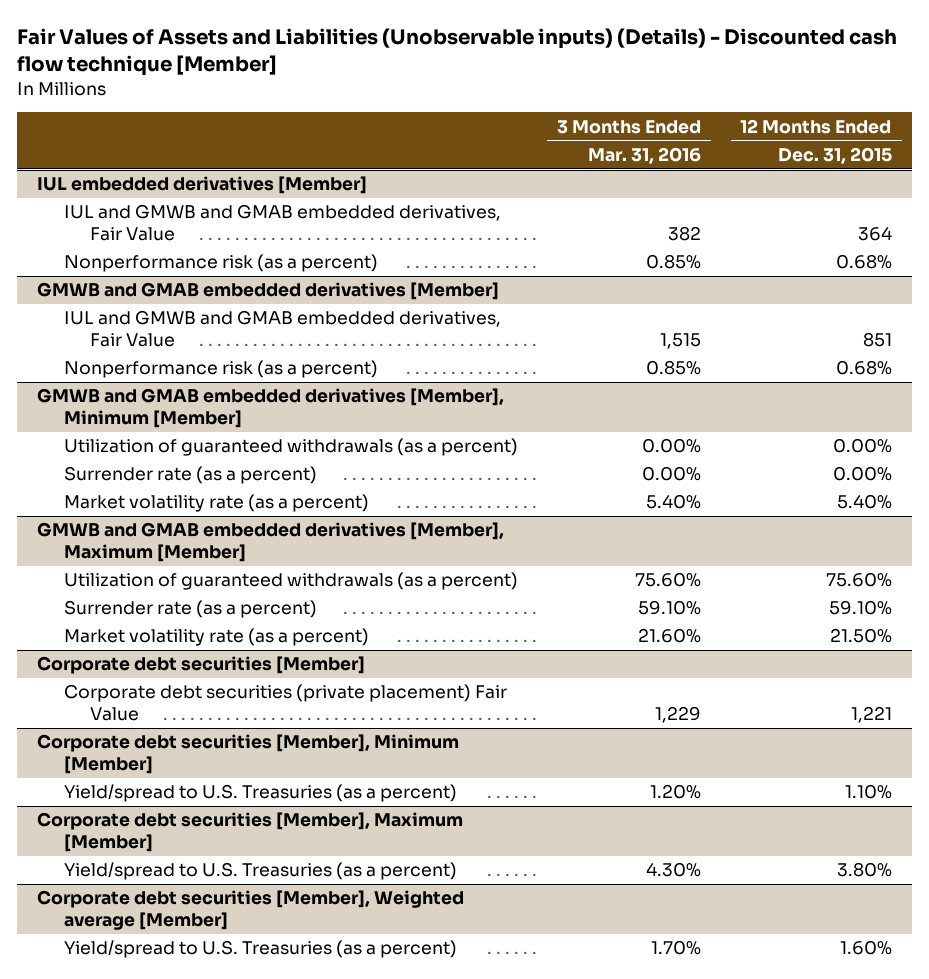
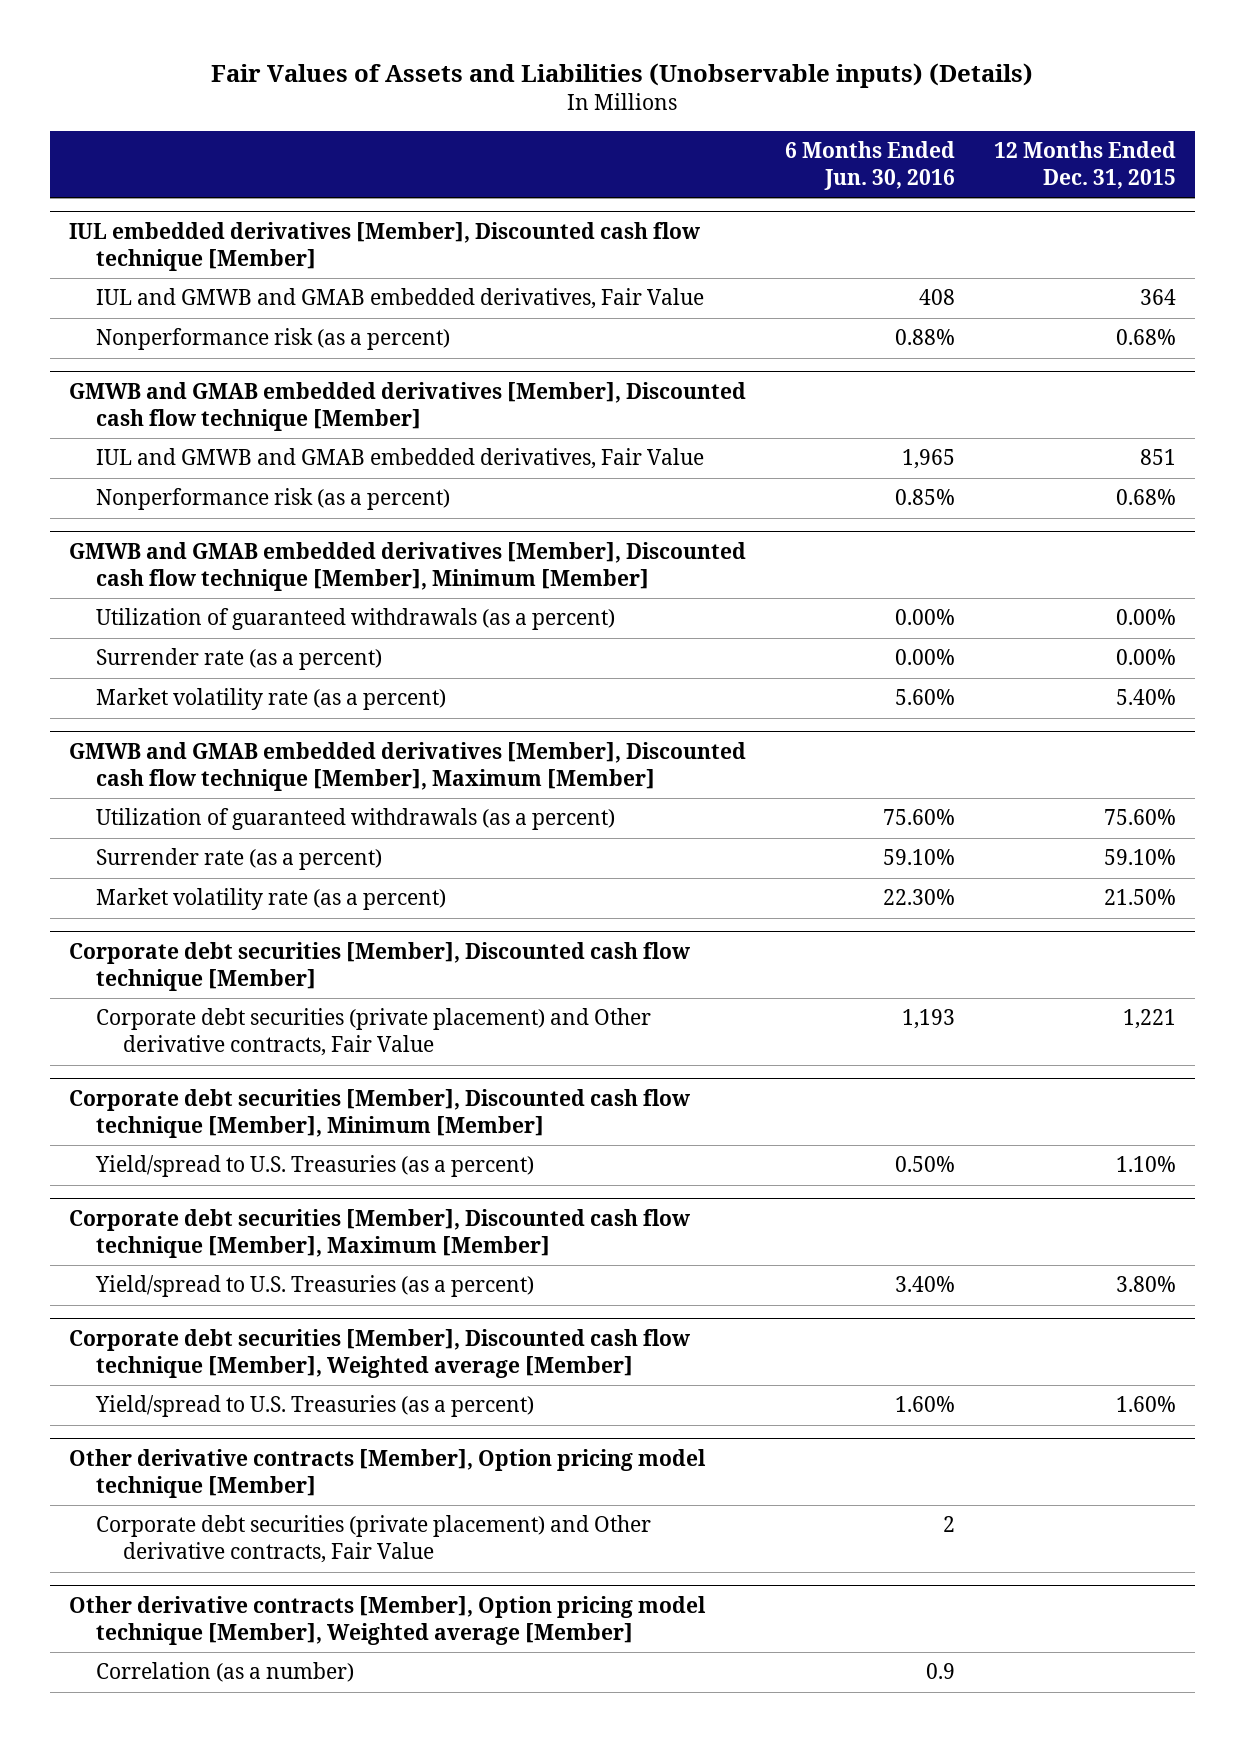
- Fair Values of Assets and Liabilities (Unobservable inputs) (Details) - Discounted cash flow technique [Member]
+ Fair Values of Assets and Liabilities (Unobservable inputs) (Details)
- | 3 Months Ended Mar. 31, 2016 | 12 Months Ended Dec. 31, 2015
+ | 6 Months Ended Jun. 30, 2016 | 12 Months Ended Dec. 31, 2015
- IUL embedded derivatives [Member]
+ IUL embedded derivatives [Member], Discounted cash flow technique [Member]
- GMWB and GMAB embedded derivatives [Member]
+ GMWB and GMAB embedded derivatives [Member], Discounted cash flow technique [Member]
- GMWB and GMAB embedded derivatives [Member], Minimum [Member]
+ GMWB and GMAB embedded derivatives [Member], Discounted cash flow technique [Member], Minimum [Member]
- GMWB and GMAB embedded derivatives [Member], Maximum [Member]
+ GMWB and GMAB embedded derivatives [Member], Discounted cash flow technique [Member], Maximum [Member]
- Corporate debt securities [Member]
- Corporate debt securities (private placement) Fair Value | 1,229 | 1,221
- Corporate debt securities [Member], Minimum [Member]
+ Corporate debt securities [Member], Discounted cash flow technique [Member]
+ Corporate debt securities (private placement) and Other derivative contracts, Fair Value | 1,193 | 1,221
+ Corporate debt securities [Member], Discounted cash flow technique [Member], Minimum [Member]
- Corporate debt securities [Member], Maximum [Member]
+ Corporate debt securities [Member], Discounted cash flow technique [Member], Maximum [Member]
- Corporate debt securities [Member], Weighted average [Member]
+ Corporate debt securities [Member], Discounted cash flow technique [Member], Weighted average [Member]
+ Other derivative contracts [Member], Option pricing model technique [Member]
+ Corporate debt securities (private placement) and Other derivative contracts, Fair Value | 2 |
+ Other derivative contracts [Member], Option pricing model technique [Member], Weighted average [Member]
+ Correlation (as a number) | 0.9 |

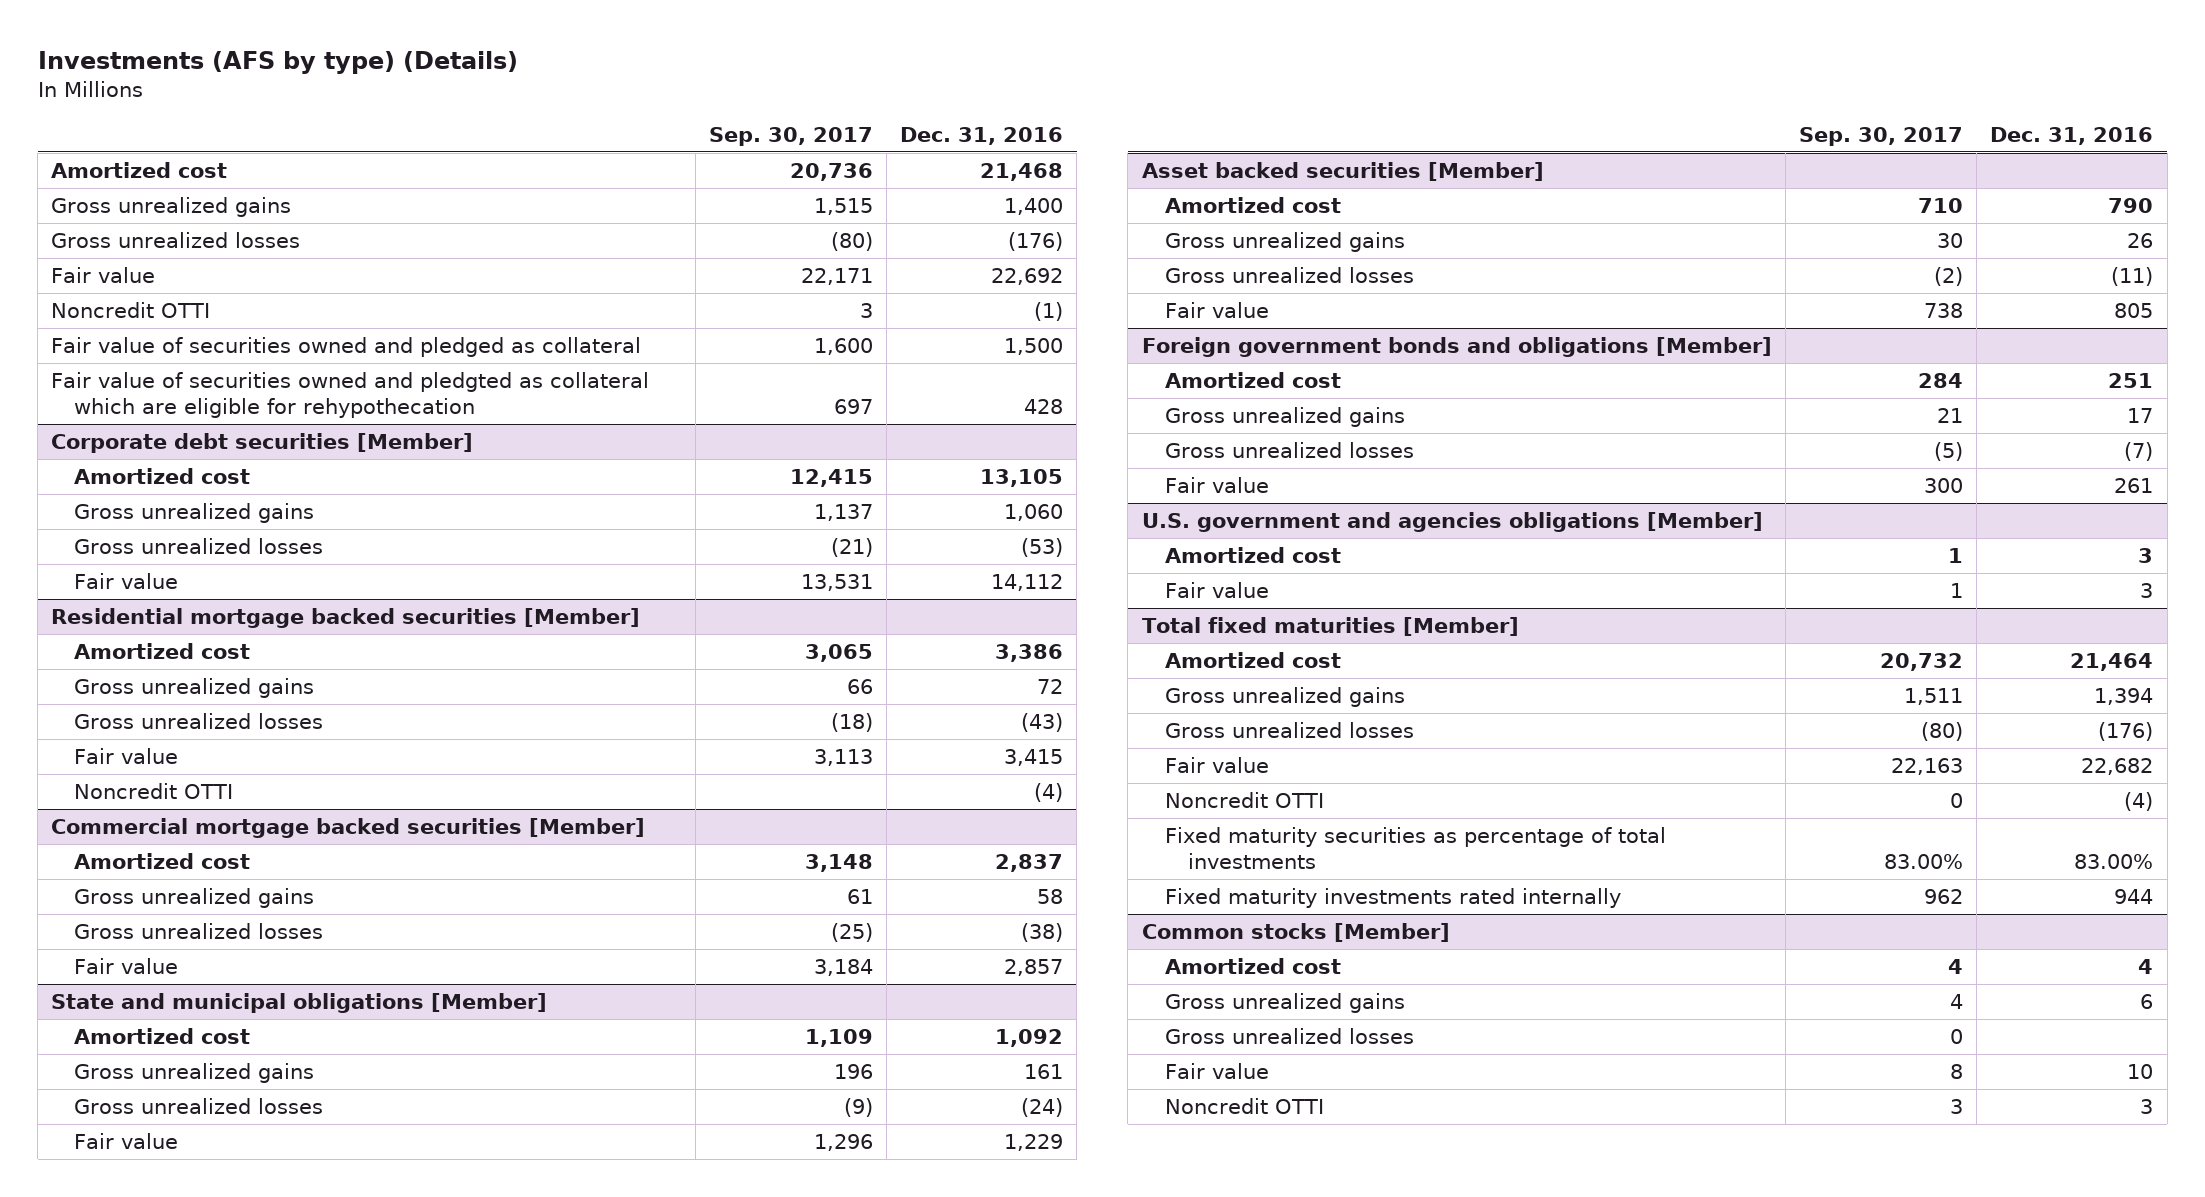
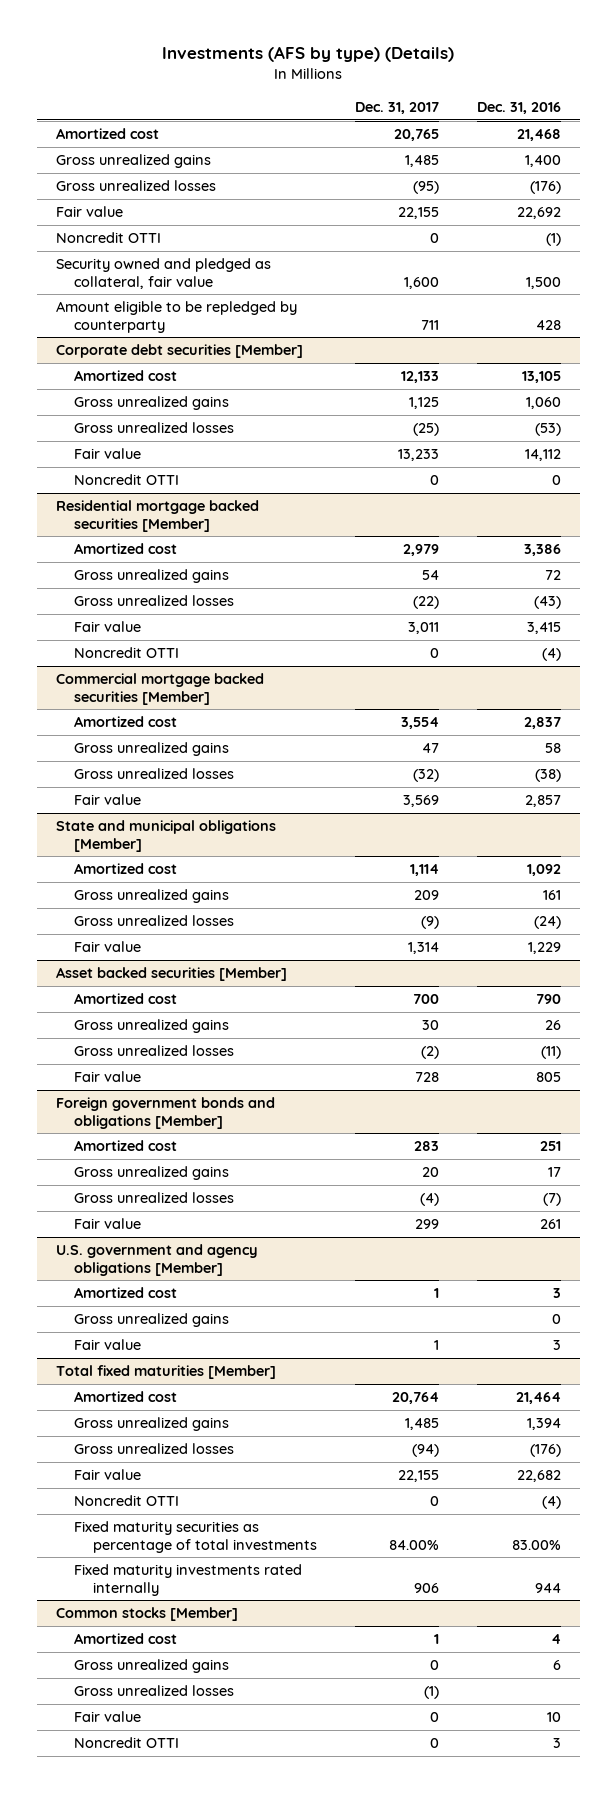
- | Sep. 30, 2017 | Dec. 31, 2016
+ | Dec. 31, 2017 | Dec. 31, 2016
- Fair value of securities owned and pledged as collateral | 1,600 | 1,500
- Fair value of securities owned and pledgted as collateral which are eligible for rehypothecation | 697 | 428
+ Security owned and pledged as collateral, fair value | 1,600 | 1,500
+ Amount eligible to be repledged by counterparty | 711 | 428
@ Corporate debt securities [Member]
+ Noncredit OTTI | 0 | 0
- U.S. government and agencies obligations [Member]
+ U.S. government and agency obligations [Member]
+ Gross unrealized gains | | 0

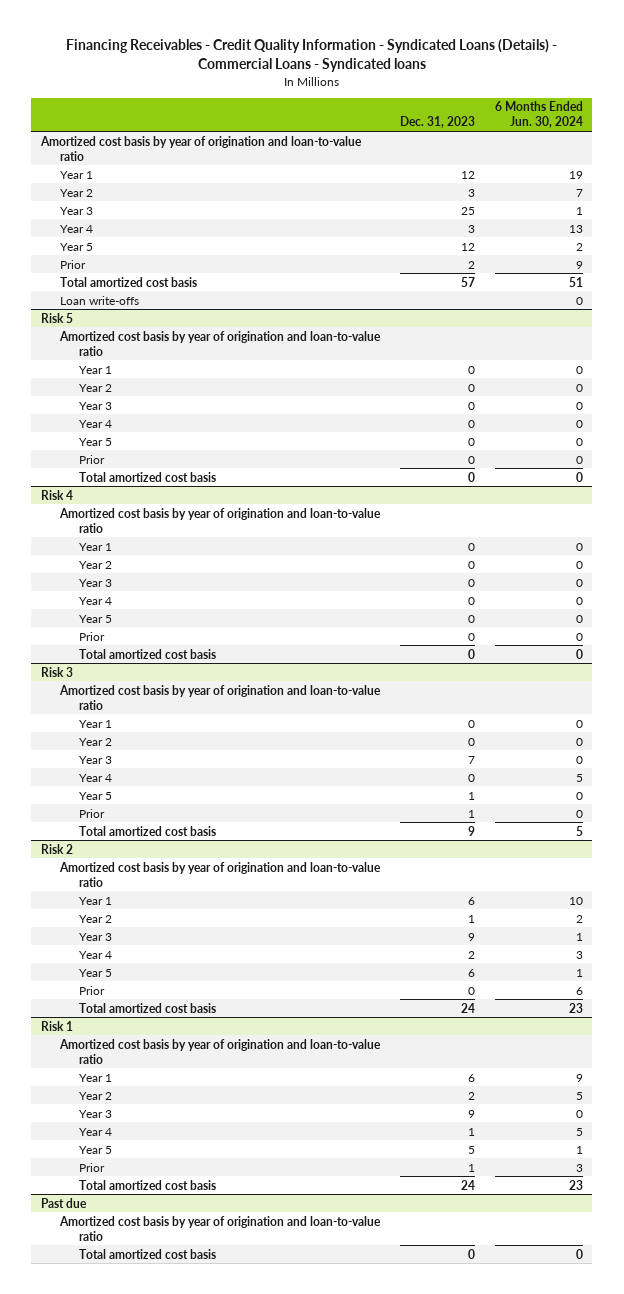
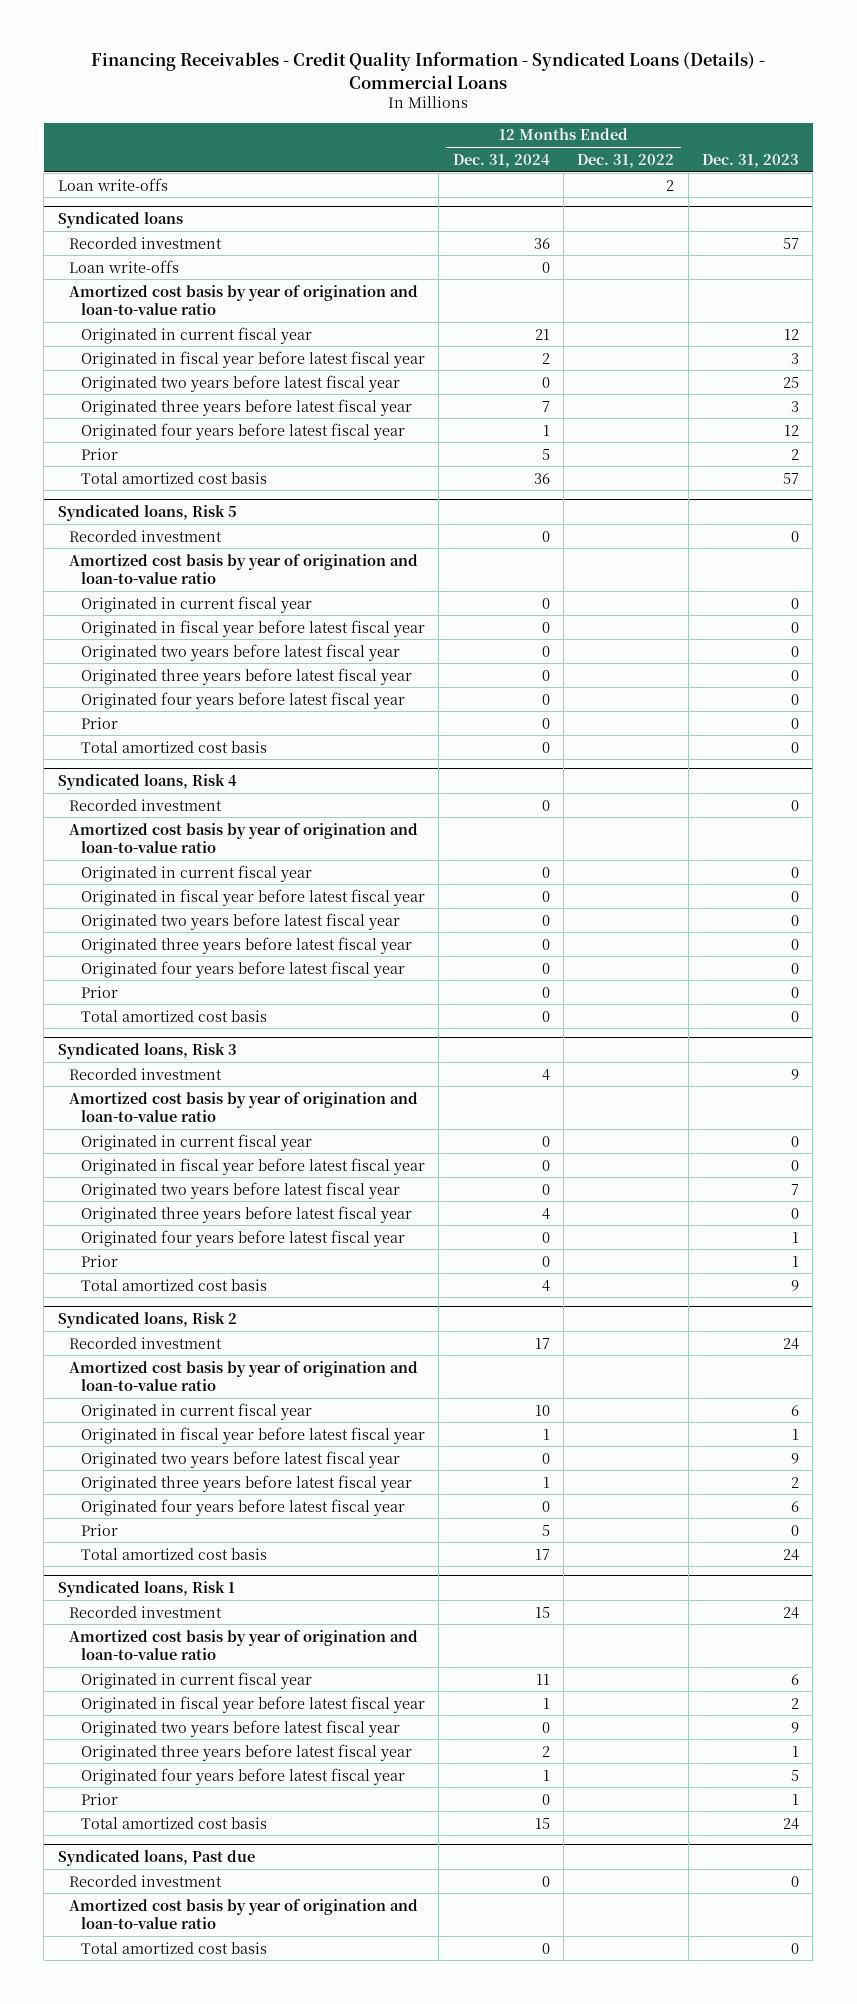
- Financing Receivables - Credit Quality Information - Syndicated Loans (Details) - Commercial Loans - Syndicated loans
+ Financing Receivables - Credit Quality Information - Syndicated Loans (Details) - Commercial Loans
- | Dec. 31, 2023 | 6 Months Ended Jun. 30, 2024
+ | 12 Months Ended Dec. 31, 2024 | 12 Months Ended Dec. 31, 2022 | Dec. 31, 2023
moved up: Loan write-offs | | 2 |
+ Syndicated loans
+ Recorded investment | 36 | | 57
+ Loan write-offs | 0 | |
- Year 1 | 12 | 19
- Year 2 | 3 | 7
- Year 3 | 25 | 1
- Year 4 | 3 | 13
- Year 5 | 12 | 2
+ Originated in current fiscal year | 21 | | 12
+ Originated in fiscal year before latest fiscal year | 2 | | 3
+ Originated two years before latest fiscal year | 0 | | 25
+ Originated three years before latest fiscal year | 7 | | 3
+ Originated four years before latest fiscal year | 1 | | 12
- Risk 5
+ Syndicated loans, Risk 5
+ Recorded investment | 0 | | 0
- Year 1 | 0 | 0
- Year 2 | 0 | 0
- Year 3 | 0 | 0
- Year 4 | 0 | 0
- Year 5 | 0 | 0
+ Originated in current fiscal year | 0 | | 0
+ Originated in fiscal year before latest fiscal year | 0 | | 0
+ Originated two years before latest fiscal year | 0 | | 0
+ Originated three years before latest fiscal year | 0 | | 0
+ Originated four years before latest fiscal year | 0 | | 0
- Risk 4
+ Syndicated loans, Risk 4
+ Recorded investment | 0 | | 0
- Year 1 | 0 | 0
- Year 2 | 0 | 0
- Year 3 | 0 | 0
- Year 4 | 0 | 0
- Year 5 | 0 | 0
+ Originated in current fiscal year | 0 | | 0
+ Originated in fiscal year before latest fiscal year | 0 | | 0
+ Originated two years before latest fiscal year | 0 | | 0
+ Originated three years before latest fiscal year | 0 | | 0
+ Originated four years before latest fiscal year | 0 | | 0
- Risk 3
+ Syndicated loans, Risk 3
+ Recorded investment | 4 | | 9
- Year 1 | 0 | 0
- Year 2 | 0 | 0
- Year 3 | 7 | 0
- Year 4 | 0 | 5
- Year 5 | 1 | 0
+ Originated in current fiscal year | 0 | | 0
+ Originated in fiscal year before latest fiscal year | 0 | | 0
+ Originated two years before latest fiscal year | 0 | | 7
+ Originated three years before latest fiscal year | 4 | | 0
+ Originated four years before latest fiscal year | 0 | | 1
- Risk 2
+ Syndicated loans, Risk 2
+ Recorded investment | 17 | | 24
- Year 1 | 6 | 10
- Year 2 | 1 | 2
- Year 3 | 9 | 1
- Year 4 | 2 | 3
- Year 5 | 6 | 1
+ Originated in current fiscal year | 10 | | 6
+ Originated in fiscal year before latest fiscal year | 1 | | 1
+ Originated two years before latest fiscal year | 0 | | 9
+ Originated three years before latest fiscal year | 1 | | 2
+ Originated four years before latest fiscal year | 0 | | 6
- Risk 1
+ Syndicated loans, Risk 1
+ Recorded investment | 15 | | 24
- Year 1 | 6 | 9
- Year 2 | 2 | 5
- Year 3 | 9 | 0
- Year 4 | 1 | 5
- Year 5 | 5 | 1
+ Originated in current fiscal year | 11 | | 6
+ Originated in fiscal year before latest fiscal year | 1 | | 2
+ Originated two years before latest fiscal year | 0 | | 9
+ Originated three years before latest fiscal year | 2 | | 1
+ Originated four years before latest fiscal year | 1 | | 5
- Past due
+ Syndicated loans, Past due
+ Recorded investment | 0 | | 0

